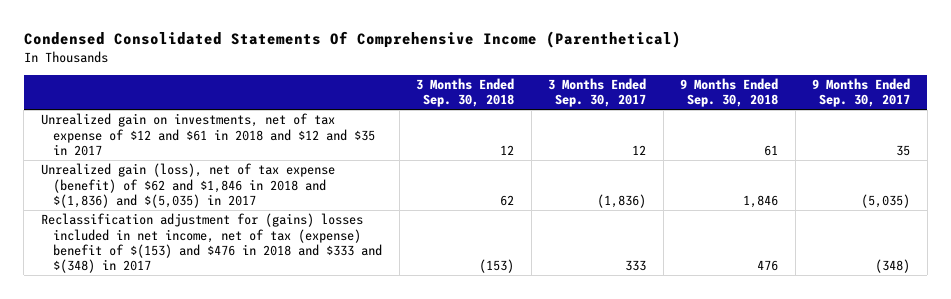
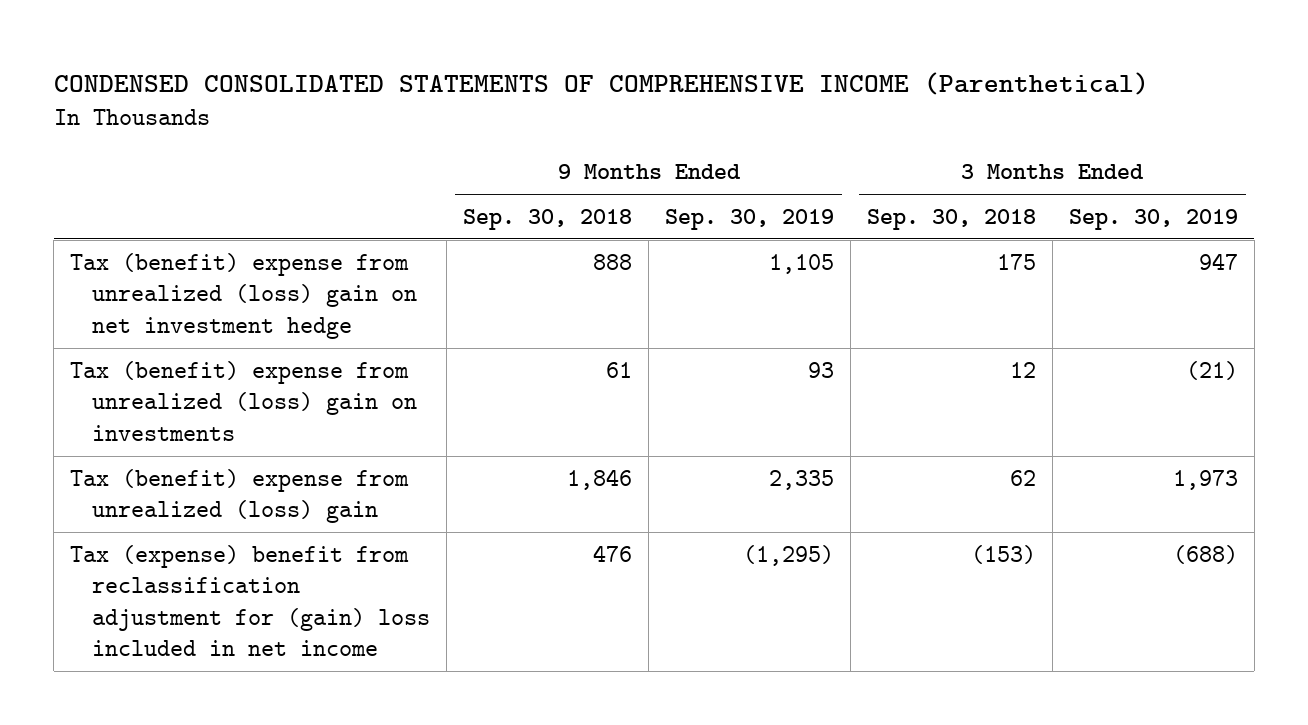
- Condensed Consolidated Statements Of Comprehensive Income (Parenthetical)
+ CONDENSED CONSOLIDATED STATEMENTS OF COMPREHENSIVE INCOME (Parenthetical)
- | 3 Months Ended Sep. 30, 2018 | 3 Months Ended Sep. 30, 2017 | 9 Months Ended Sep. 30, 2018 | 9 Months Ended Sep. 30, 2017
+ | 9 Months Ended Sep. 30, 2018 | 9 Months Ended Sep. 30, 2019 | 3 Months Ended Sep. 30, 2018 | 3 Months Ended Sep. 30, 2019
- Unrealized gain on investments, net of tax expense of $12 and $61 in 2018 and $12 and $35 in 2017 | 12 | 12 | 61 | 35
- Unrealized gain (loss), net of tax expense (benefit) of $62 and $1,846 in 2018 and $(1,836) and $(5,035) in 2017 | 62 | (1,836) | 1,846 | (5,035)
- Reclassification adjustment for (gains) losses included in net income, net of tax (expense) benefit of $(153) and $476 in 2018 and $333 and $(348) in 2017 | (153) | 333 | 476 | (348)
+ Tax (benefit) expense from unrealized (loss) gain on net investment hedge | 888 | 1,105 | 175 | 947
+ Tax (benefit) expense from unrealized (loss) gain on investments | 61 | 93 | 12 | (21)
+ Tax (benefit) expense from unrealized (loss) gain | 1,846 | 2,335 | 62 | 1,973
+ Tax (expense) benefit from reclassification adjustment for (gain) loss included in net income | 476 | (1,295) | (153) | (688)

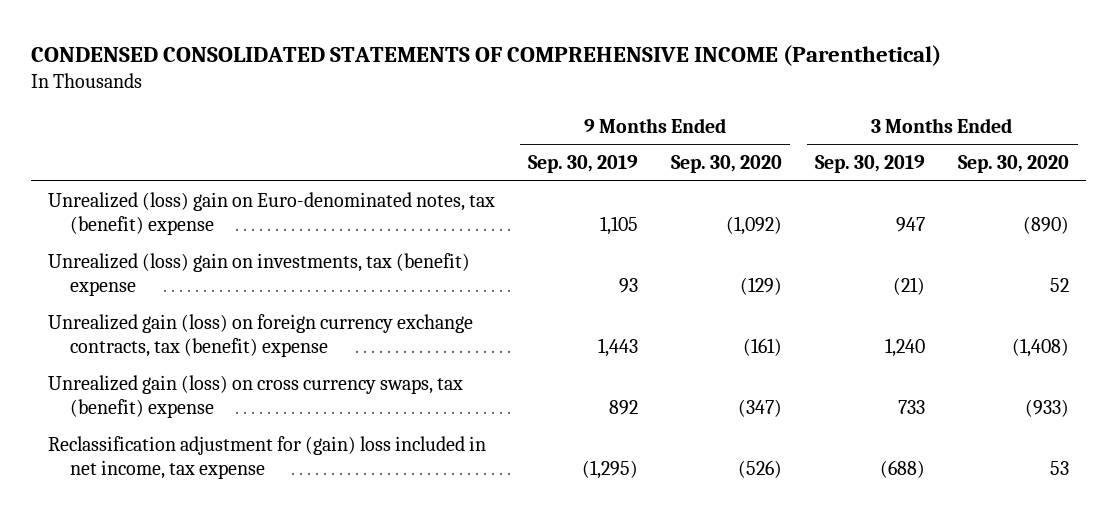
- | 9 Months Ended Sep. 30, 2018 | 9 Months Ended Sep. 30, 2019 | 3 Months Ended Sep. 30, 2018 | 3 Months Ended Sep. 30, 2019
+ | 9 Months Ended Sep. 30, 2019 | 9 Months Ended Sep. 30, 2020 | 3 Months Ended Sep. 30, 2019 | 3 Months Ended Sep. 30, 2020
- Tax (benefit) expense from unrealized (loss) gain on net investment hedge | 888 | 1,105 | 175 | 947
- Tax (benefit) expense from unrealized (loss) gain on investments | 61 | 93 | 12 | (21)
- Tax (benefit) expense from unrealized (loss) gain | 1,846 | 2,335 | 62 | 1,973
- Tax (expense) benefit from reclassification adjustment for (gain) loss included in net income | 476 | (1,295) | (153) | (688)
+ Unrealized (loss) gain on Euro-denominated notes, tax (benefit) expense | 1,105 | (1,092) | 947 | (890)
+ Unrealized (loss) gain on investments, tax (benefit) expense | 93 | (129) | (21) | 52
+ Unrealized gain (loss) on foreign currency exchange contracts, tax (benefit) expense | 1,443 | (161) | 1,240 | (1,408)
+ Unrealized gain (loss) on cross currency swaps, tax (benefit) expense | 892 | (347) | 733 | (933)
+ Reclassification adjustment for (gain) loss included in net income, tax expense | (1,295) | (526) | (688) | 53

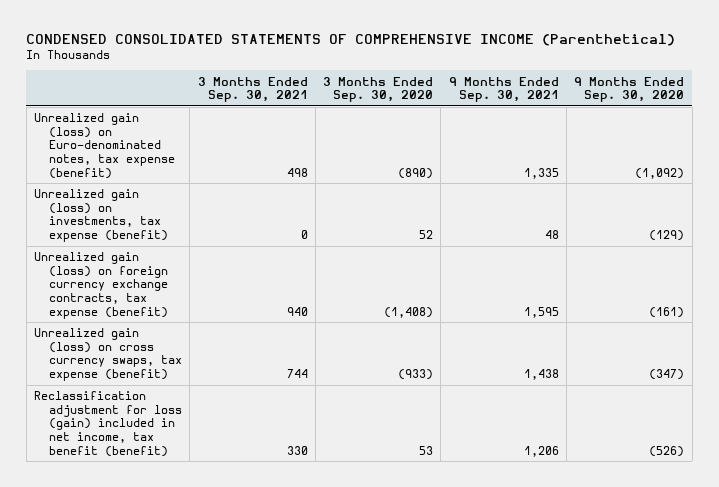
- | 9 Months Ended Sep. 30, 2019 | 9 Months Ended Sep. 30, 2020 | 3 Months Ended Sep. 30, 2019 | 3 Months Ended Sep. 30, 2020
+ | 3 Months Ended Sep. 30, 2021 | 3 Months Ended Sep. 30, 2020 | 9 Months Ended Sep. 30, 2021 | 9 Months Ended Sep. 30, 2020
- Unrealized (loss) gain on Euro-denominated notes, tax (benefit) expense | 1,105 | (1,092) | 947 | (890)
- Unrealized (loss) gain on investments, tax (benefit) expense | 93 | (129) | (21) | 52
- Unrealized gain (loss) on foreign currency exchange contracts, tax (benefit) expense | 1,443 | (161) | 1,240 | (1,408)
- Unrealized gain (loss) on cross currency swaps, tax (benefit) expense | 892 | (347) | 733 | (933)
- Reclassification adjustment for (gain) loss included in net income, tax expense | (1,295) | (526) | (688) | 53
+ Unrealized gain (loss) on Euro-denominated notes, tax expense (benefit) | 498 | (890) | 1,335 | (1,092)
+ Unrealized gain (loss) on investments, tax expense (benefit) | 0 | 52 | 48 | (129)
+ Unrealized gain (loss) on foreign currency exchange contracts, tax expense (benefit) | 940 | (1,408) | 1,595 | (161)
+ Unrealized gain (loss) on cross currency swaps, tax expense (benefit) | 744 | (933) | 1,438 | (347)
+ Reclassification adjustment for loss (gain) included in net income, tax benefit (benefit) | 330 | 53 | 1,206 | (526)

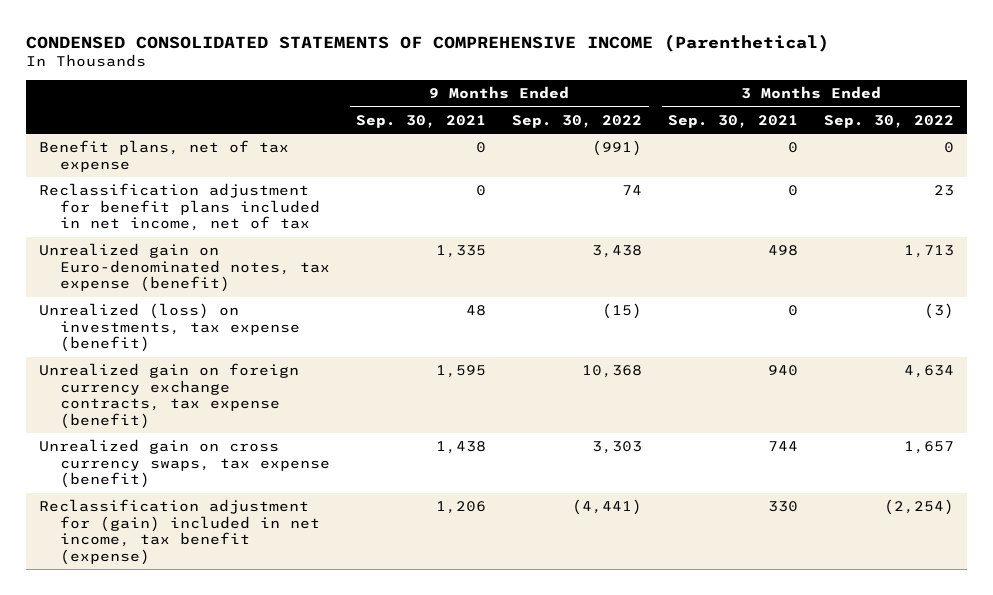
- | 3 Months Ended Sep. 30, 2021 | 3 Months Ended Sep. 30, 2020 | 9 Months Ended Sep. 30, 2021 | 9 Months Ended Sep. 30, 2020
+ | 9 Months Ended Sep. 30, 2021 | 9 Months Ended Sep. 30, 2022 | 3 Months Ended Sep. 30, 2021 | 3 Months Ended Sep. 30, 2022
- Unrealized gain (loss) on Euro-denominated notes, tax expense (benefit) | 498 | (890) | 1,335 | (1,092)
- Unrealized gain (loss) on investments, tax expense (benefit) | 0 | 52 | 48 | (129)
- Unrealized gain (loss) on foreign currency exchange contracts, tax expense (benefit) | 940 | (1,408) | 1,595 | (161)
- Unrealized gain (loss) on cross currency swaps, tax expense (benefit) | 744 | (933) | 1,438 | (347)
- Reclassification adjustment for loss (gain) included in net income, tax benefit (benefit) | 330 | 53 | 1,206 | (526)
+ Benefit plans, net of tax expense | 0 | (991) | 0 | 0
+ Reclassification adjustment for benefit plans included in net income, net of tax | 0 | 74 | 0 | 23
+ Unrealized gain on Euro-denominated notes, tax expense (benefit) | 1,335 | 3,438 | 498 | 1,713
+ Unrealized (loss) on investments, tax expense (benefit) | 48 | (15) | 0 | (3)
+ Unrealized gain on foreign currency exchange contracts, tax expense (benefit) | 1,595 | 10,368 | 940 | 4,634
+ Unrealized gain on cross currency swaps, tax expense (benefit) | 1,438 | 3,303 | 744 | 1,657
+ Reclassification adjustment for (gain) included in net income, tax benefit (expense) | 1,206 | (4,441) | 330 | (2,254)

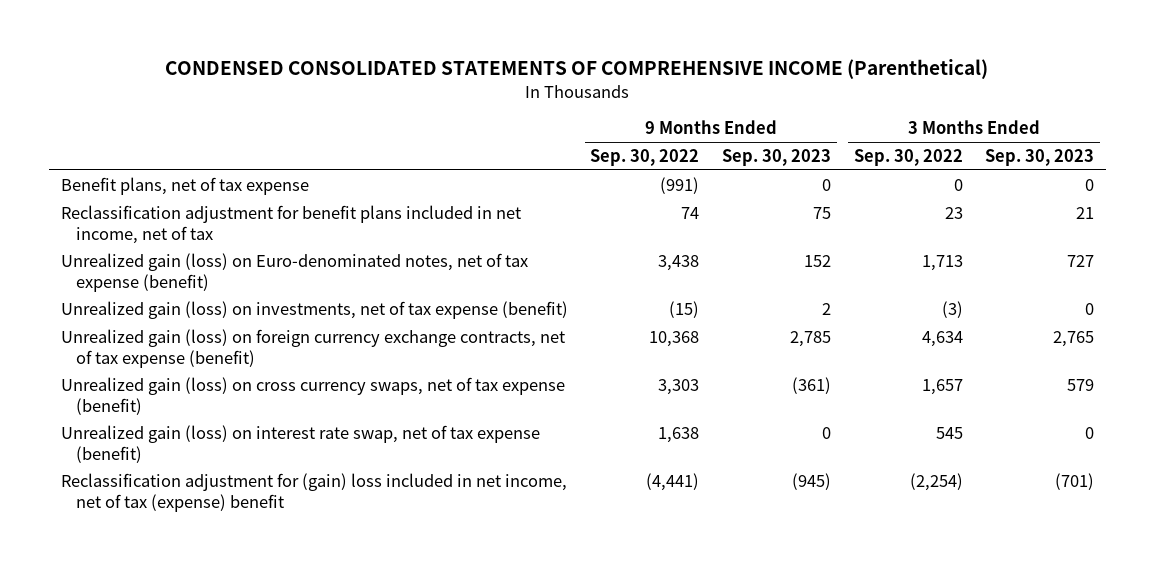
- | 9 Months Ended Sep. 30, 2021 | 9 Months Ended Sep. 30, 2022 | 3 Months Ended Sep. 30, 2021 | 3 Months Ended Sep. 30, 2022
+ | 9 Months Ended Sep. 30, 2022 | 9 Months Ended Sep. 30, 2023 | 3 Months Ended Sep. 30, 2022 | 3 Months Ended Sep. 30, 2023
- Unrealized gain on Euro-denominated notes, tax expense (benefit) | 1,335 | 3,438 | 498 | 1,713
- Unrealized (loss) on investments, tax expense (benefit) | 48 | (15) | 0 | (3)
- Unrealized gain on foreign currency exchange contracts, tax expense (benefit) | 1,595 | 10,368 | 940 | 4,634
- Unrealized gain on cross currency swaps, tax expense (benefit) | 1,438 | 3,303 | 744 | 1,657
- Reclassification adjustment for (gain) included in net income, tax benefit (expense) | 1,206 | (4,441) | 330 | (2,254)
+ Unrealized gain (loss) on Euro-denominated notes, net of tax expense (benefit) | 3,438 | 152 | 1,713 | 727
+ Unrealized gain (loss) on investments, net of tax expense (benefit) | (15) | 2 | (3) | 0
+ Unrealized gain (loss) on foreign currency exchange contracts, net of tax expense (benefit) | 10,368 | 2,785 | 4,634 | 2,765
+ Unrealized gain (loss) on cross currency swaps, net of tax expense (benefit) | 3,303 | (361) | 1,657 | 579
+ Unrealized gain (loss) on interest rate swap, net of tax expense (benefit) | 1,638 | 0 | 545 | 0
+ Reclassification adjustment for (gain) loss included in net income, net of tax (expense) benefit | (4,441) | (945) | (2,254) | (701)

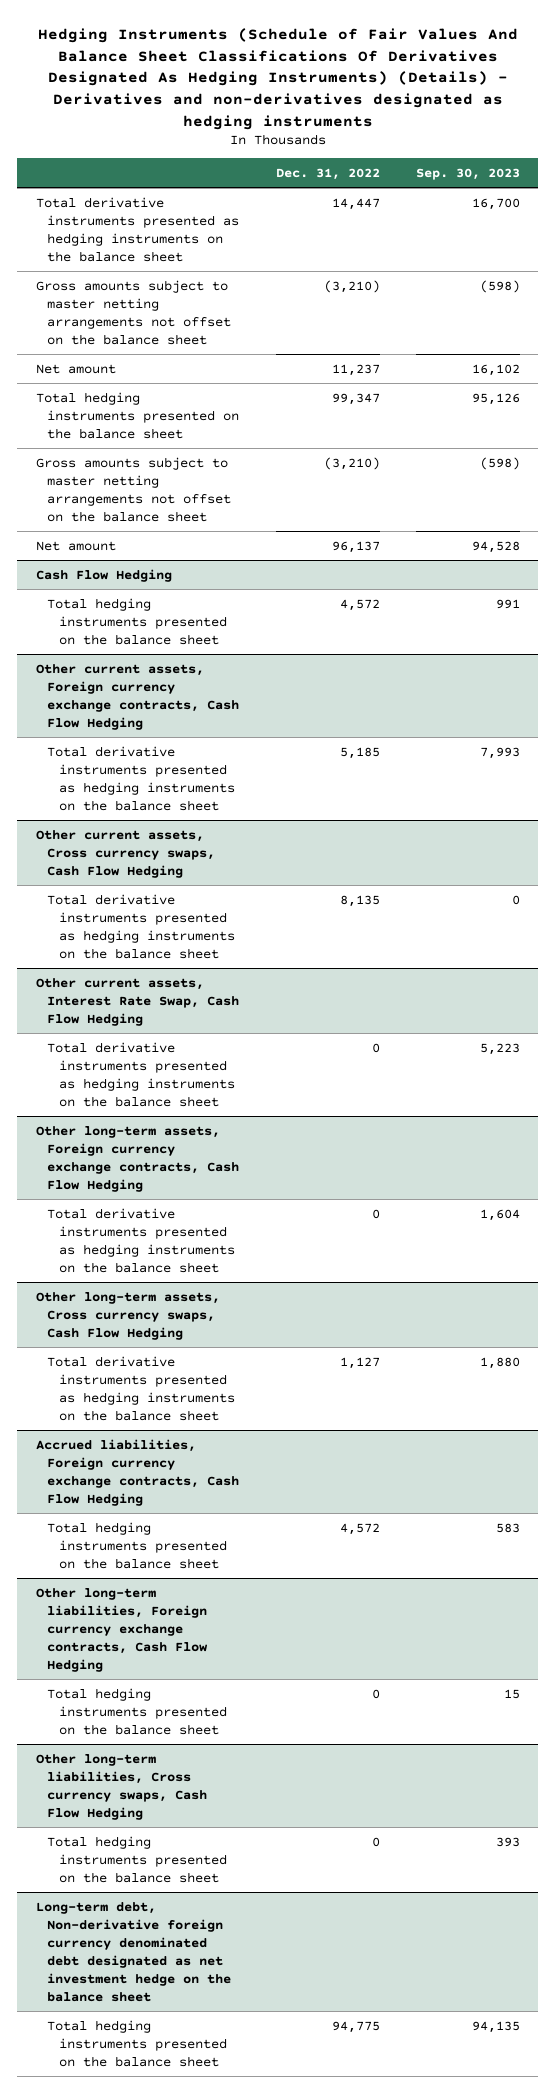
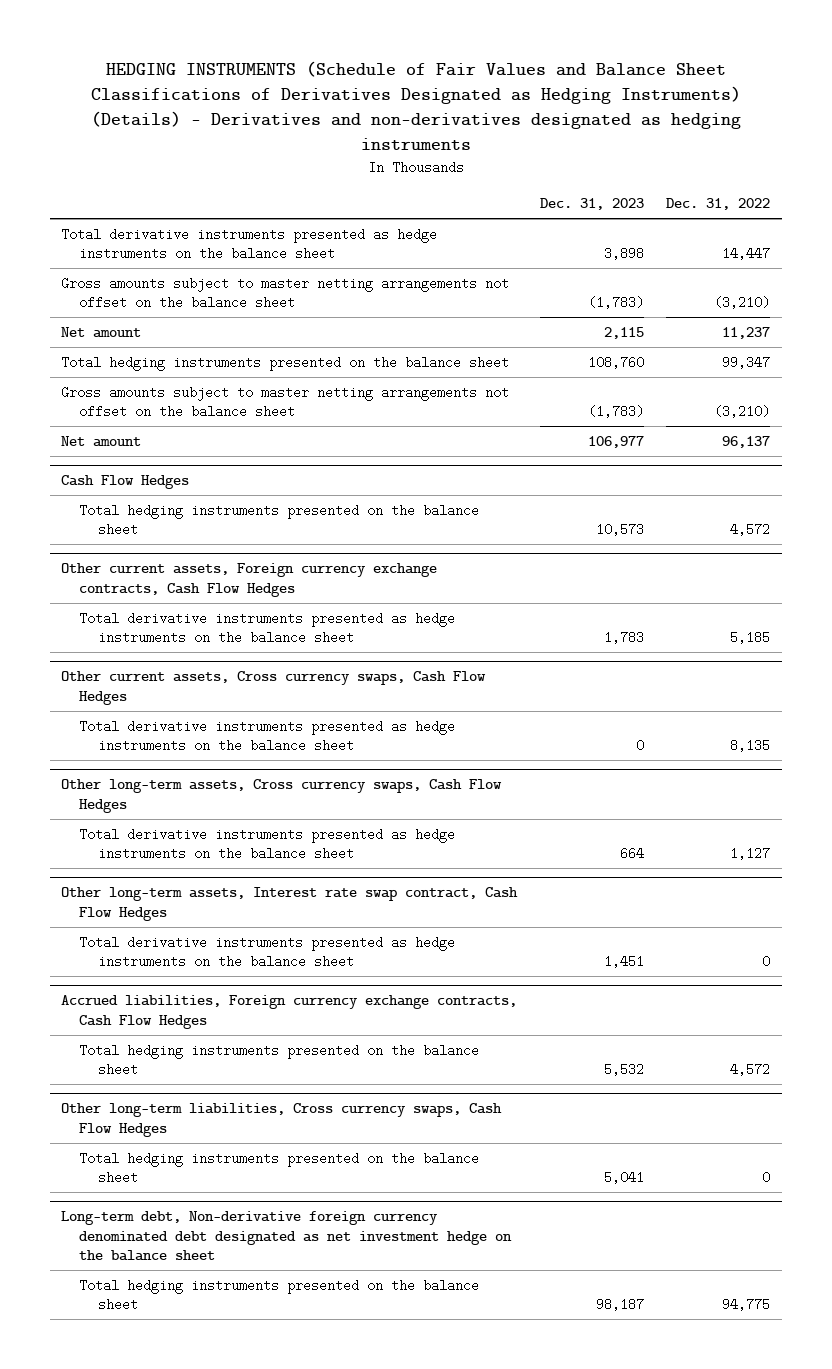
- Hedging Instruments (Schedule of Fair Values And Balance Sheet Classifications Of Derivatives Designated As Hedging Instruments) (Details) - Derivatives and non-derivatives designated as hedging instruments
+ HEDGING INSTRUMENTS (Schedule of Fair Values and Balance Sheet Classifications of Derivatives Designated as Hedging Instruments) (Details) - Derivatives and non-derivatives designated as hedging instruments
- | Dec. 31, 2022 | Sep. 30, 2023
+ | Dec. 31, 2023 | Dec. 31, 2022
- Total derivative instruments presented as hedging instruments on the balance sheet | 14,447 | 16,700
+ Total derivative instruments presented as hedge instruments on the balance sheet | 3,898 | 14,447
- Cash Flow Hedging
+ Cash Flow Hedges
- Other current assets, Foreign currency exchange contracts, Cash Flow Hedging
- Total derivative instruments presented as hedging instruments on the balance sheet | 5,185 | 7,993
- Other current assets, Cross currency swaps, Cash Flow Hedging
- Total derivative instruments presented as hedging instruments on the balance sheet | 8,135 | 0
- Other current assets, Interest Rate Swap, Cash Flow Hedging
- Total derivative instruments presented as hedging instruments on the balance sheet | 0 | 5,223
- Other long-term assets, Foreign currency exchange contracts, Cash Flow Hedging
- Total derivative instruments presented as hedging instruments on the balance sheet | 0 | 1,604
- Other long-term assets, Cross currency swaps, Cash Flow Hedging
- Total derivative instruments presented as hedging instruments on the balance sheet | 1,127 | 1,880
- Accrued liabilities, Foreign currency exchange contracts, Cash Flow Hedging
+ Other current assets, Foreign currency exchange contracts, Cash Flow Hedges
+ Total derivative instruments presented as hedge instruments on the balance sheet | 1,783 | 5,185
+ Other current assets, Cross currency swaps, Cash Flow Hedges
+ Total derivative instruments presented as hedge instruments on the balance sheet | 0 | 8,135
+ Other long-term assets, Cross currency swaps, Cash Flow Hedges
+ Total derivative instruments presented as hedge instruments on the balance sheet | 664 | 1,127
+ Other long-term assets, Interest rate swap contract, Cash Flow Hedges
+ Total derivative instruments presented as hedge instruments on the balance sheet | 1,451 | 0
+ Accrued liabilities, Foreign currency exchange contracts, Cash Flow Hedges
- Other long-term liabilities, Foreign currency exchange contracts, Cash Flow Hedging
- Total hedging instruments presented on the balance sheet | 0 | 15
- Other long-term liabilities, Cross currency swaps, Cash Flow Hedging
+ Other long-term liabilities, Cross currency swaps, Cash Flow Hedges

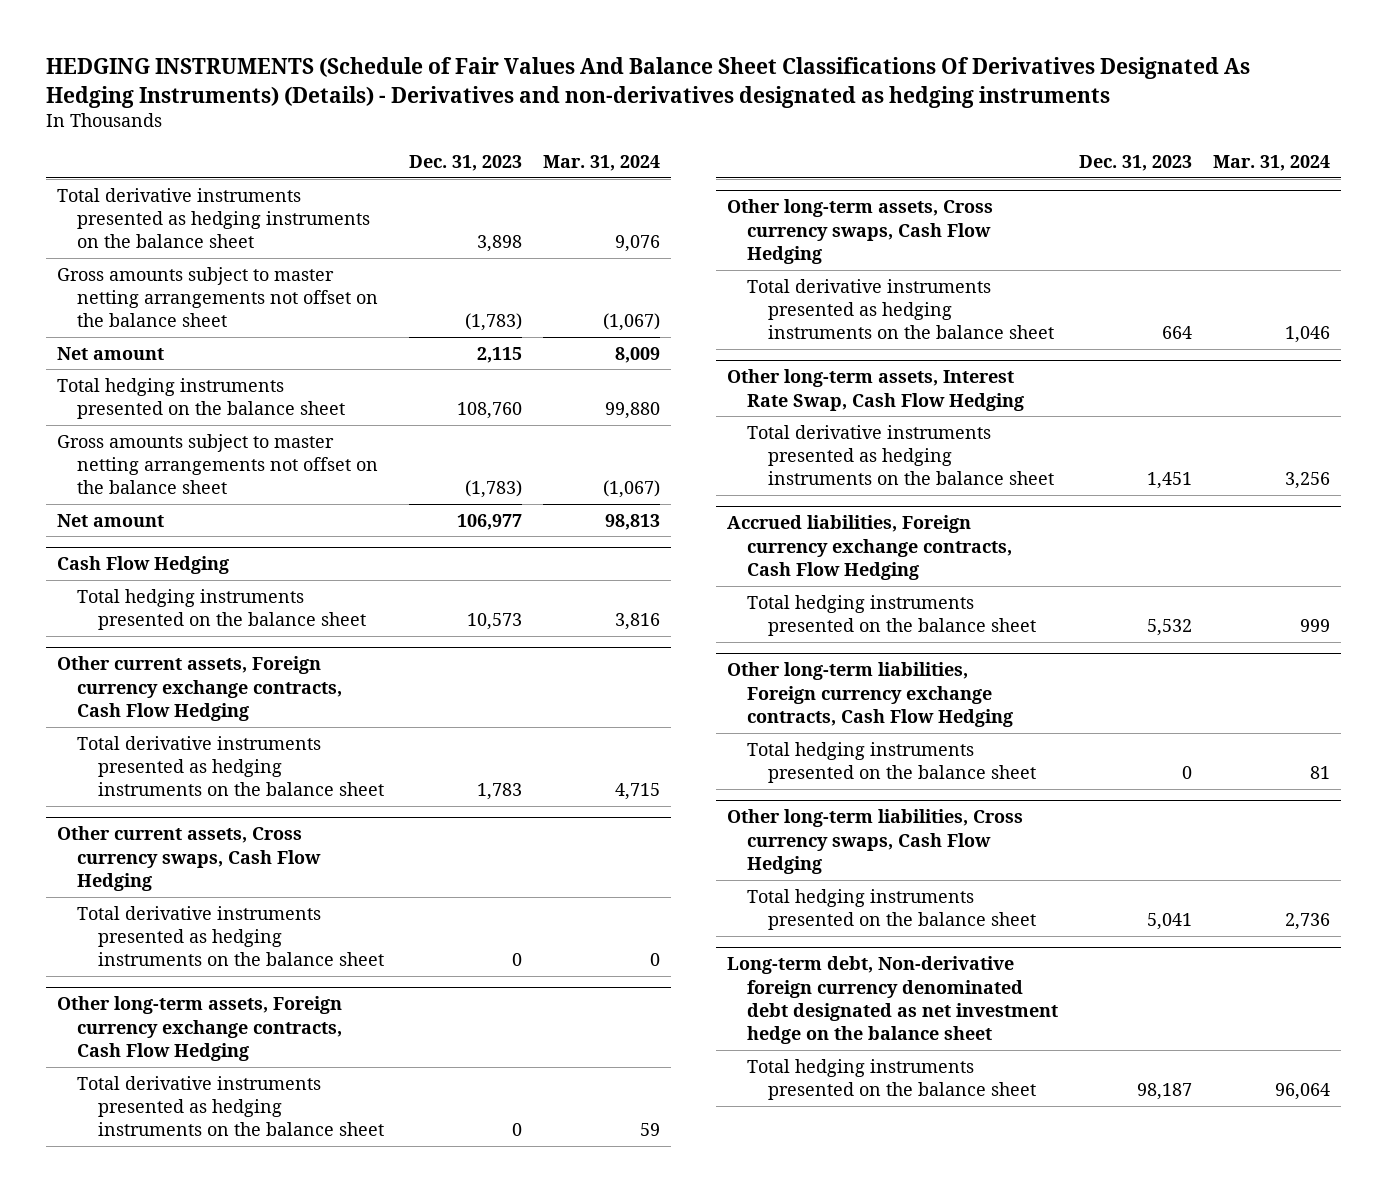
- HEDGING INSTRUMENTS (Schedule of Fair Values and Balance Sheet Classifications of Derivatives Designated as Hedging Instruments) (Details) - Derivatives and non-derivatives designated as hedging instruments
+ HEDGING INSTRUMENTS (Schedule of Fair Values And Balance Sheet Classifications Of Derivatives Designated As Hedging Instruments) (Details) - Derivatives and non-derivatives designated as hedging instruments
- | Dec. 31, 2023 | Dec. 31, 2022
+ | Dec. 31, 2023 | Mar. 31, 2024
- Total derivative instruments presented as hedge instruments on the balance sheet | 3,898 | 14,447
+ Total derivative instruments presented as hedging instruments on the balance sheet | 3,898 | 9,076
- Cash Flow Hedges
+ Cash Flow Hedging
- Other current assets, Foreign currency exchange contracts, Cash Flow Hedges
- Total derivative instruments presented as hedge instruments on the balance sheet | 1,783 | 5,185
- Other current assets, Cross currency swaps, Cash Flow Hedges
- Total derivative instruments presented as hedge instruments on the balance sheet | 0 | 8,135
- Other long-term assets, Cross currency swaps, Cash Flow Hedges
- Total derivative instruments presented as hedge instruments on the balance sheet | 664 | 1,127
- Other long-term assets, Interest rate swap contract, Cash Flow Hedges
- Total derivative instruments presented as hedge instruments on the balance sheet | 1,451 | 0
- Accrued liabilities, Foreign currency exchange contracts, Cash Flow Hedges
+ Other current assets, Foreign currency exchange contracts, Cash Flow Hedging
+ Total derivative instruments presented as hedging instruments on the balance sheet | 1,783 | 4,715
+ Other current assets, Cross currency swaps, Cash Flow Hedging
+ Total derivative instruments presented as hedging instruments on the balance sheet | 0 | 0
+ Other long-term assets, Foreign currency exchange contracts, Cash Flow Hedging
+ Total derivative instruments presented as hedging instruments on the balance sheet | 0 | 59
+ Other long-term assets, Cross currency swaps, Cash Flow Hedging
+ Total derivative instruments presented as hedging instruments on the balance sheet | 664 | 1,046
+ Other long-term assets, Interest Rate Swap, Cash Flow Hedging
+ Total derivative instruments presented as hedging instruments on the balance sheet | 1,451 | 3,256
+ Accrued liabilities, Foreign currency exchange contracts, Cash Flow Hedging
- Other long-term liabilities, Cross currency swaps, Cash Flow Hedges
+ Other long-term liabilities, Foreign currency exchange contracts, Cash Flow Hedging
+ Total hedging instruments presented on the balance sheet | 0 | 81
+ Other long-term liabilities, Cross currency swaps, Cash Flow Hedging

